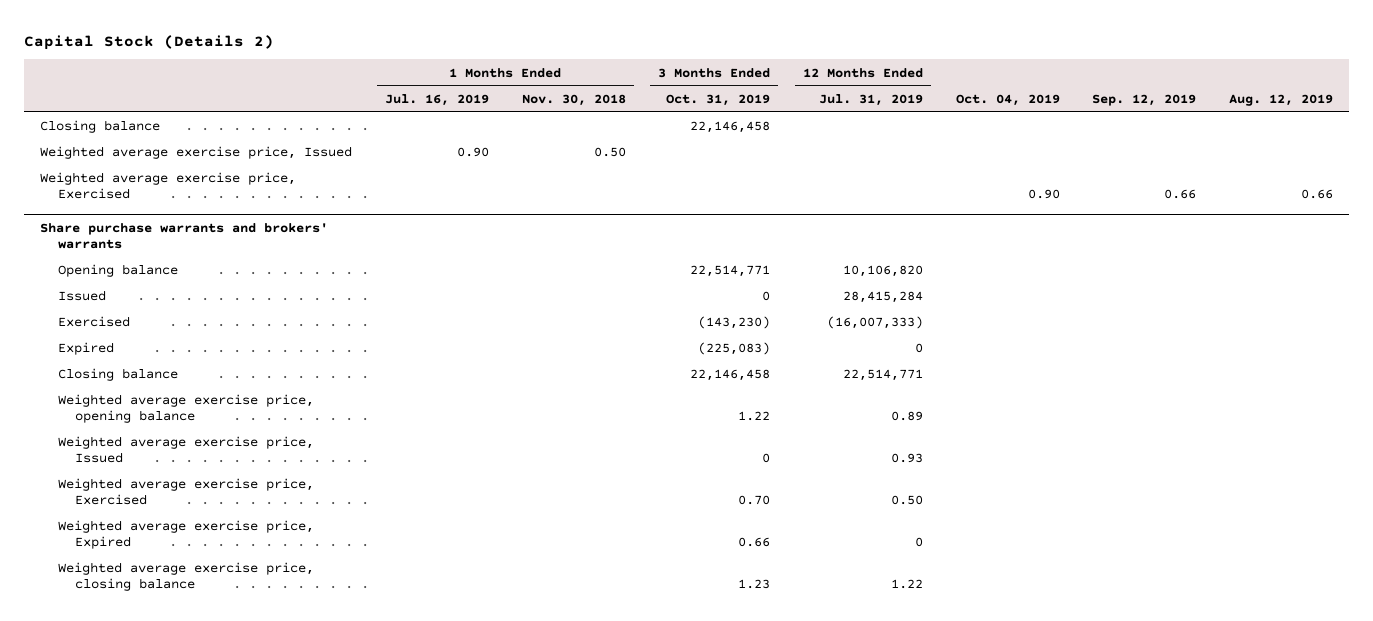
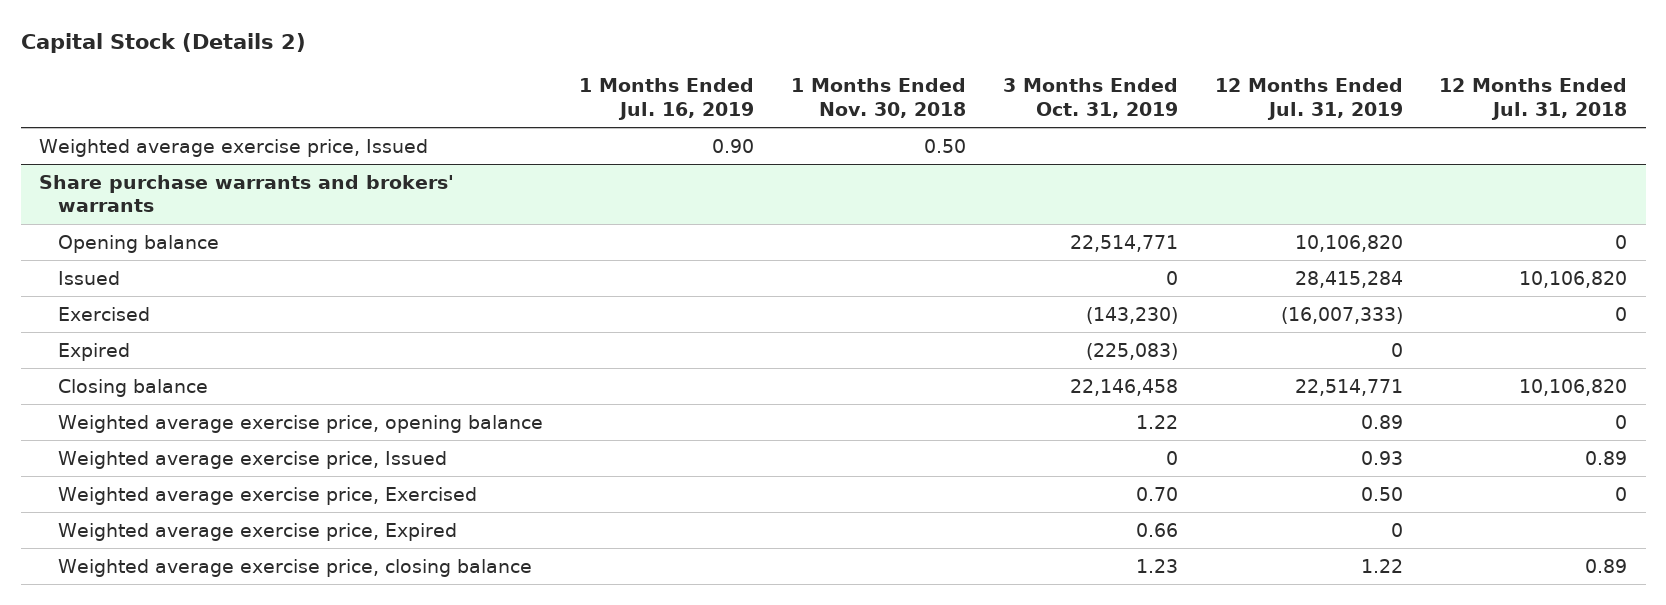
- | 1 Months Ended Jul. 16, 2019 | 1 Months Ended Nov. 30, 2018 | 3 Months Ended Oct. 31, 2019 | 12 Months Ended Jul. 31, 2019 | Oct. 04, 2019 | Sep. 12, 2019 | Aug. 12, 2019
+ | 1 Months Ended Jul. 16, 2019 | 1 Months Ended Nov. 30, 2018 | 3 Months Ended Oct. 31, 2019 | 12 Months Ended Jul. 31, 2019 | 12 Months Ended Jul. 31, 2018
- Closing balance | | | 22,146,458 | | | |
- Weighted average exercise price, Exercised | | | | | 0.90 | 0.66 | 0.66

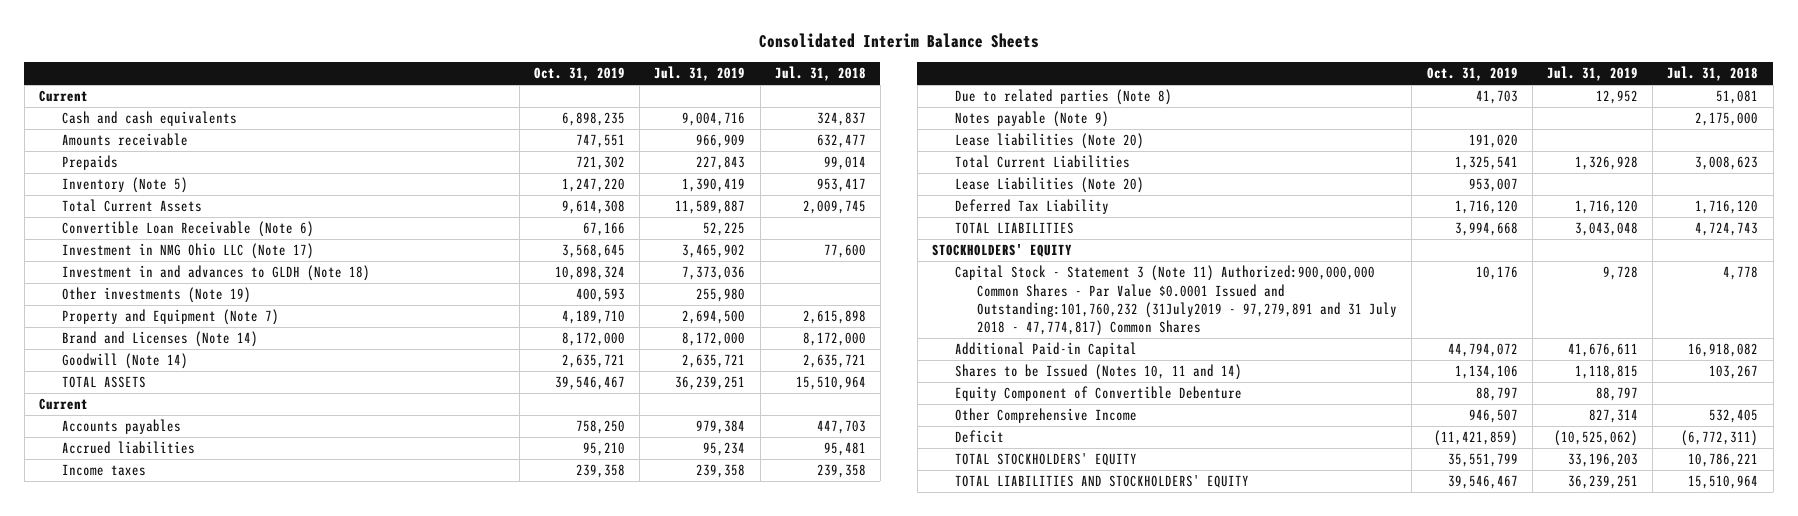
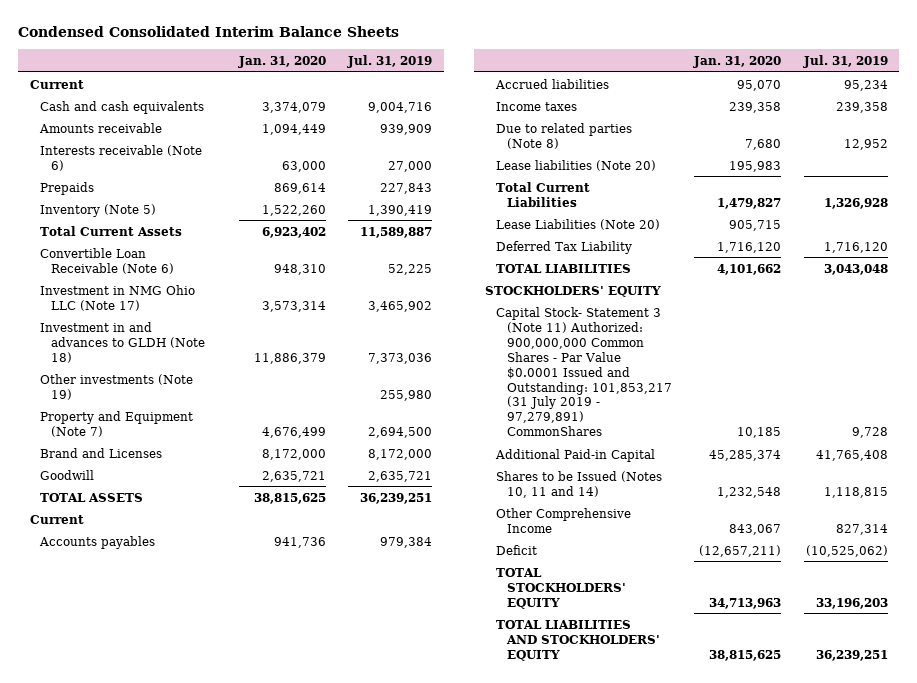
- Consolidated Interim Balance Sheets
+ Condensed Consolidated Interim Balance Sheets
- | Oct. 31, 2019 | Jul. 31, 2019 | Jul. 31, 2018
+ | Jan. 31, 2020 | Jul. 31, 2019
- Amounts receivable | 747,551 | 966,909 | 632,477
+ Amounts receivable | 1,094,449 | 939,909
+ Interests receivable (Note 6) | 63,000 | 27,000
- Brand and Licenses (Note 14) | 8,172,000 | 8,172,000 | 8,172,000
- Goodwill (Note 14) | 2,635,721 | 2,635,721 | 2,635,721
+ Brand and Licenses | 8,172,000 | 8,172,000
+ Goodwill | 2,635,721 | 2,635,721
- Notes payable (Note 9) | | | 2,175,000
- Capital Stock - Statement 3 (Note 11) Authorized:900,000,000 Common Shares - Par Value $0.0001 Issued and Outstanding:101,760,232 (31July2019 - 97,279,891 and 31 July 2018 - 47,774,817) Common Shares | 10,176 | 9,728 | 4,778
- Additional Paid-in Capital | 44,794,072 | 41,676,611 | 16,918,082
+ Capital Stock- Statement 3 (Note 11) Authorized: 900,000,000 Common Shares - Par Value $0.0001 Issued and Outstanding: 101,853,217 (31 July 2019 - 97,279,891) CommonShares | 10,185 | 9,728
+ Additional Paid-in Capital | 45,285,374 | 41,765,408
- Equity Component of Convertible Debenture | 88,797 | 88,797 |

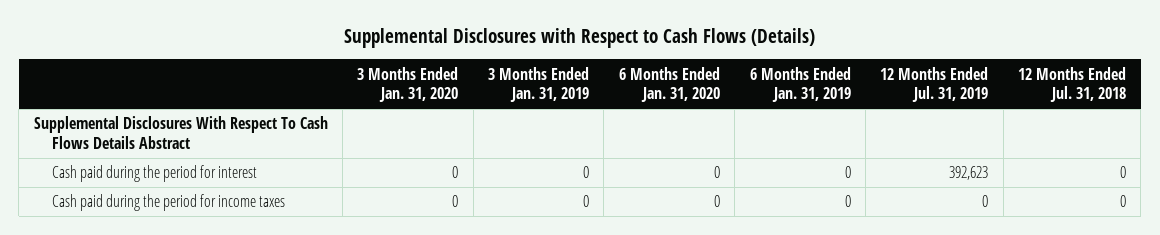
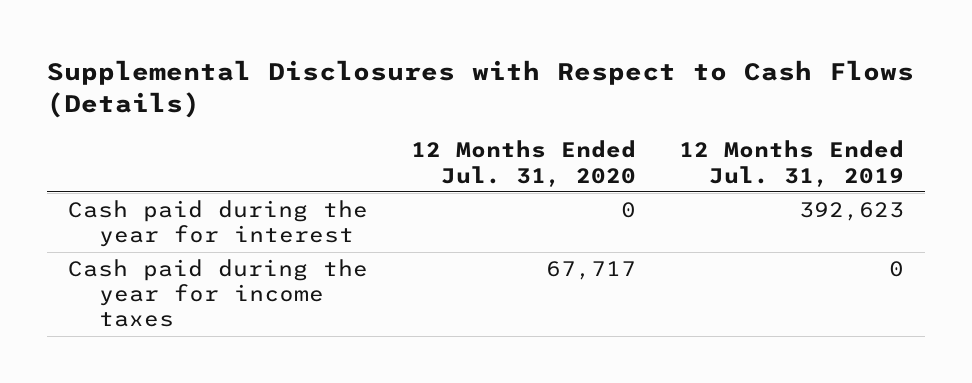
- | 3 Months Ended Jan. 31, 2020 | 3 Months Ended Jan. 31, 2019 | 6 Months Ended Jan. 31, 2020 | 6 Months Ended Jan. 31, 2019 | 12 Months Ended Jul. 31, 2019 | 12 Months Ended Jul. 31, 2018
+ | 12 Months Ended Jul. 31, 2020 | 12 Months Ended Jul. 31, 2019
- Supplemental Disclosures With Respect To Cash Flows Details Abstract
- Cash paid during the period for interest | 0 | 0 | 0 | 0 | 392,623 | 0
- Cash paid during the period for income taxes | 0 | 0 | 0 | 0 | 0 | 0
+ Cash paid during the year for interest | 0 | 392,623
+ Cash paid during the year for income taxes | 67,717 | 0

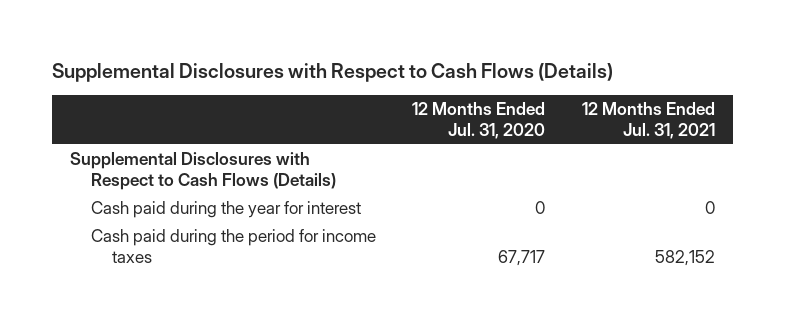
- | 12 Months Ended Jul. 31, 2020 | 12 Months Ended Jul. 31, 2019
+ | 12 Months Ended Jul. 31, 2020 | 12 Months Ended Jul. 31, 2021
+ Supplemental Disclosures with Respect to Cash Flows (Details)
- Cash paid during the year for income taxes | 67,717 | 0
+ Cash paid during the period for income taxes | 67,717 | 582,152

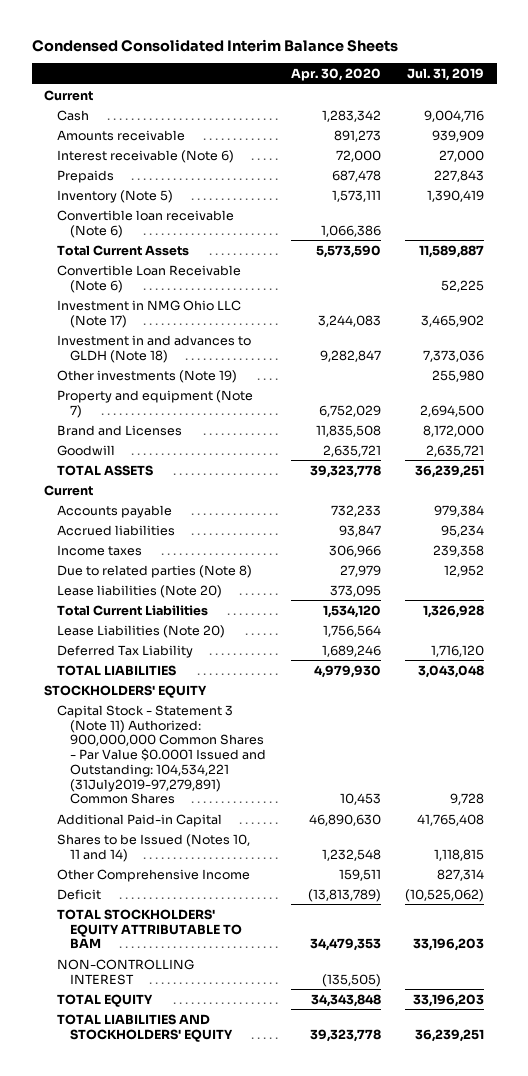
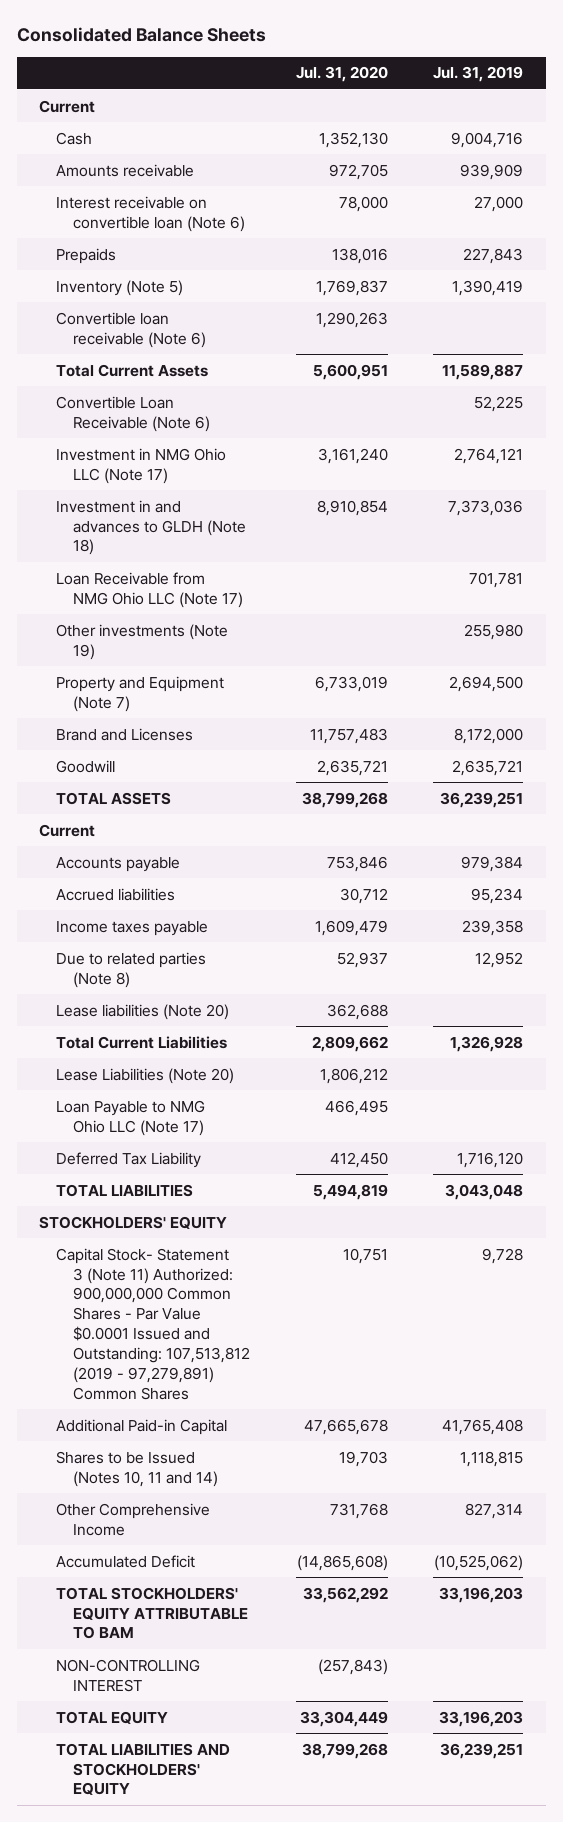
- Condensed Consolidated Interim Balance Sheets
+ Consolidated Balance Sheets
- | Apr. 30, 2020 | Jul. 31, 2019
+ | Jul. 31, 2020 | Jul. 31, 2019
- Interest receivable (Note 6) | 72,000 | 27,000
+ Interest receivable on convertible loan (Note 6) | 78,000 | 27,000
- Investment in NMG Ohio LLC (Note 17) | 3,244,083 | 3,465,902
+ Investment in NMG Ohio LLC (Note 17) | 3,161,240 | 2,764,121
+ Loan Receivable from NMG Ohio LLC (Note 17) | | 701,781
- Property and equipment (Note 7) | 6,752,029 | 2,694,500
+ Property and Equipment (Note 7) | 6,733,019 | 2,694,500
- Income taxes | 306,966 | 239,358
+ Income taxes payable | 1,609,479 | 239,358
+ Loan Payable to NMG Ohio LLC (Note 17) | 466,495 |
- Capital Stock - Statement 3 (Note 11) Authorized: 900,000,000 Common Shares - Par Value $0.0001 Issued and Outstanding: 104,534,221 (31July2019-97,279,891) Common Shares | 10,453 | 9,728
+ Capital Stock- Statement 3 (Note 11) Authorized: 900,000,000 Common Shares - Par Value $0.0001 Issued and Outstanding: 107,513,812 (2019 - 97,279,891) Common Shares | 10,751 | 9,728
- Deficit | (13,813,789) | (10,525,062)
+ Accumulated Deficit | (14,865,608) | (10,525,062)

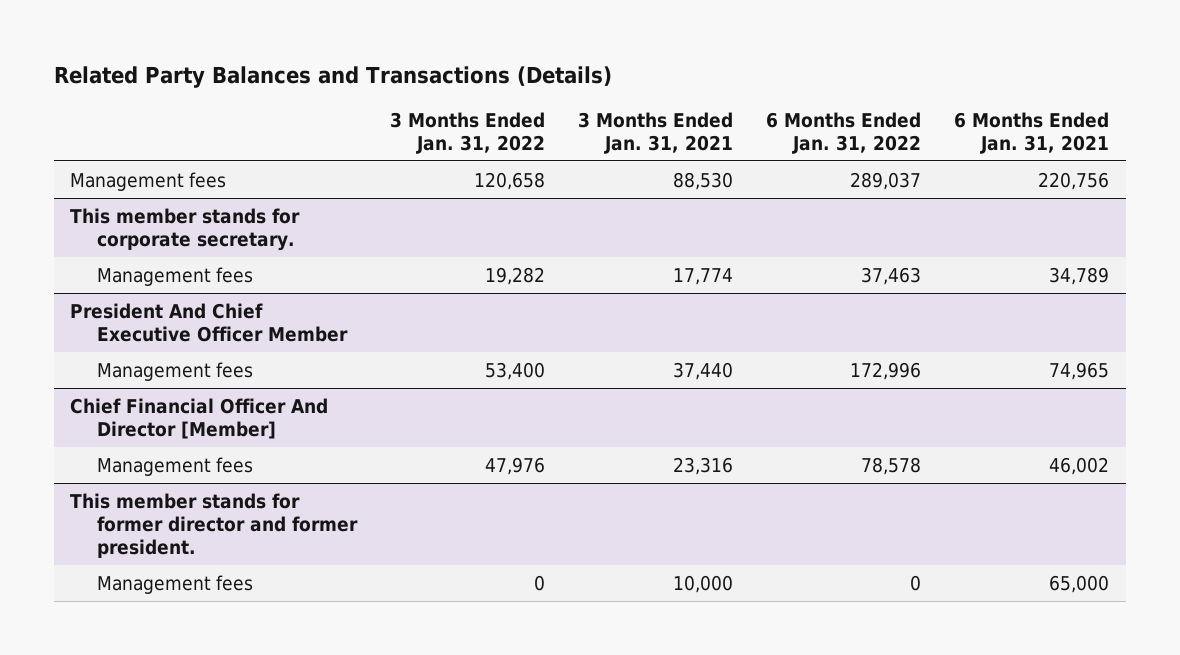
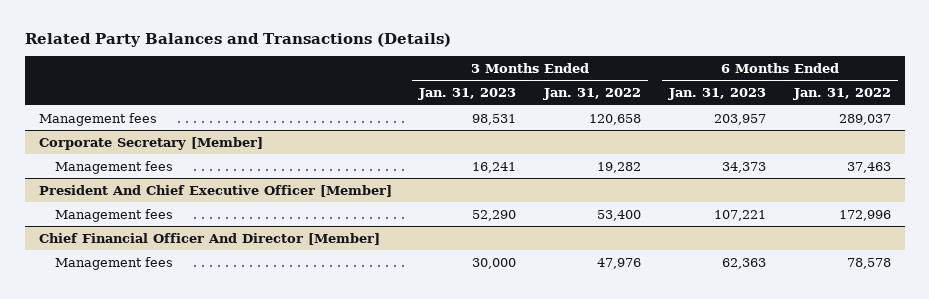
- | 3 Months Ended Jan. 31, 2022 | 3 Months Ended Jan. 31, 2021 | 6 Months Ended Jan. 31, 2022 | 6 Months Ended Jan. 31, 2021
+ | 3 Months Ended Jan. 31, 2023 | 3 Months Ended Jan. 31, 2022 | 6 Months Ended Jan. 31, 2023 | 6 Months Ended Jan. 31, 2022
- This member stands for corporate secretary.
+ Corporate Secretary [Member]
- President And Chief Executive Officer Member
+ President And Chief Executive Officer [Member]
- This member stands for former director and former president.
- Management fees | 0 | 10,000 | 0 | 65,000

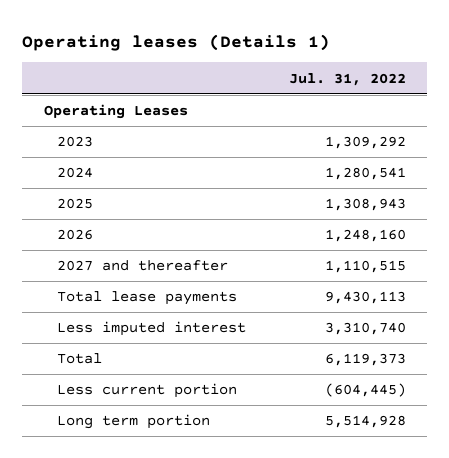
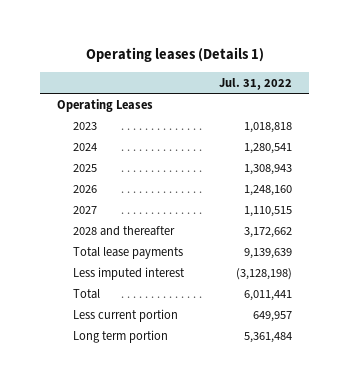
- 2023 | 1,309,292
+ 2023 | 1,018,818
- 2027 and thereafter | 1,110,515
- Total lease payments | 9,430,113
- Less imputed interest | 3,310,740
- Total | 6,119,373
- Less current portion | (604,445)
- Long term portion | 5,514,928
+ 2027 | 1,110,515
+ 2028 and thereafter | 3,172,662
+ Total lease payments | 9,139,639
+ Less imputed interest | (3,128,198)
+ Total | 6,011,441
+ Less current portion | 649,957
+ Long term portion | 5,361,484

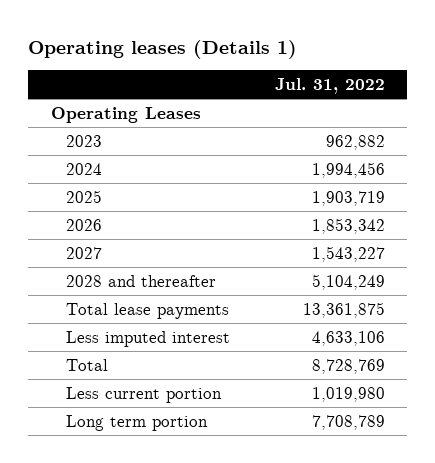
- 2023 | 1,018,818
- 2024 | 1,280,541
- 2025 | 1,308,943
- 2026 | 1,248,160
- 2027 | 1,110,515
- 2028 and thereafter | 3,172,662
- Total lease payments | 9,139,639
- Less imputed interest | (3,128,198)
- Total | 6,011,441
- Less current portion | 649,957
- Long term portion | 5,361,484
+ 2023 | 962,882
+ 2024 | 1,994,456
+ 2025 | 1,903,719
+ 2026 | 1,853,342
+ 2027 | 1,543,227
+ 2028 and thereafter | 5,104,249
+ Total lease payments | 13,361,875
+ Less imputed interest | 4,633,106
+ Total | 8,728,769
+ Less current portion | 1,019,980
+ Long term portion | 7,708,789

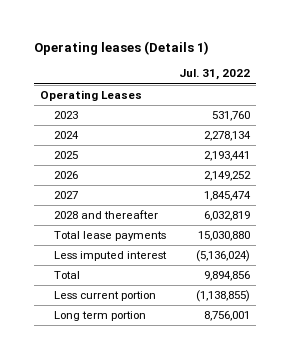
- 2023 | 962,882
- 2024 | 1,994,456
- 2025 | 1,903,719
- 2026 | 1,853,342
- 2027 | 1,543,227
- 2028 and thereafter | 5,104,249
- Total lease payments | 13,361,875
- Less imputed interest | 4,633,106
- Total | 8,728,769
- Less current portion | 1,019,980
- Long term portion | 7,708,789
+ 2023 | 531,760
+ 2024 | 2,278,134
+ 2025 | 2,193,441
+ 2026 | 2,149,252
+ 2027 | 1,845,474
+ 2028 and thereafter | 6,032,819
+ Total lease payments | 15,030,880
+ Less imputed interest | (5,136,024)
+ Total | 9,894,856
+ Less current portion | (1,138,855)
+ Long term portion | 8,756,001

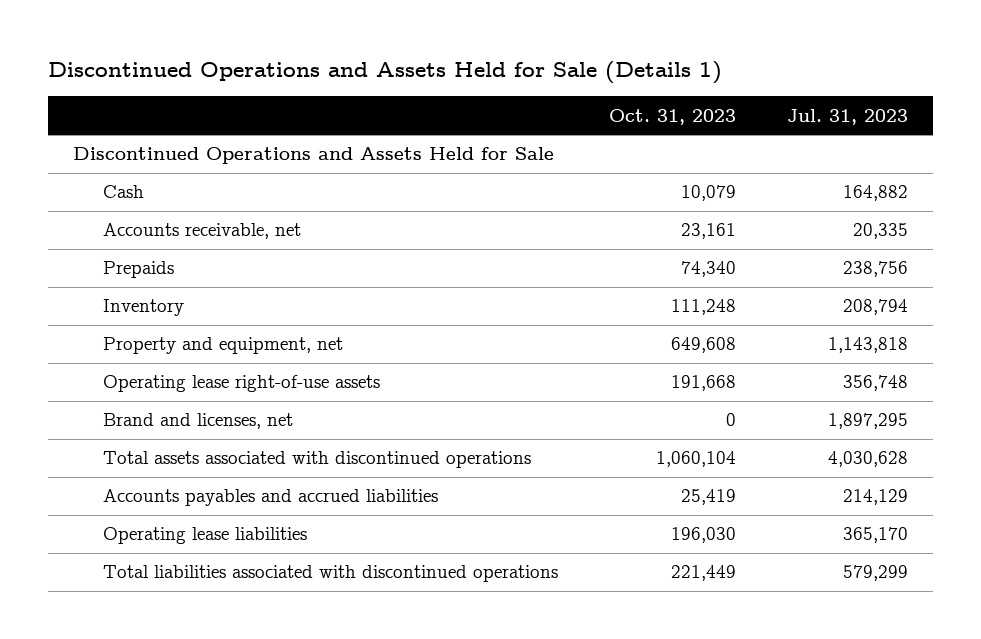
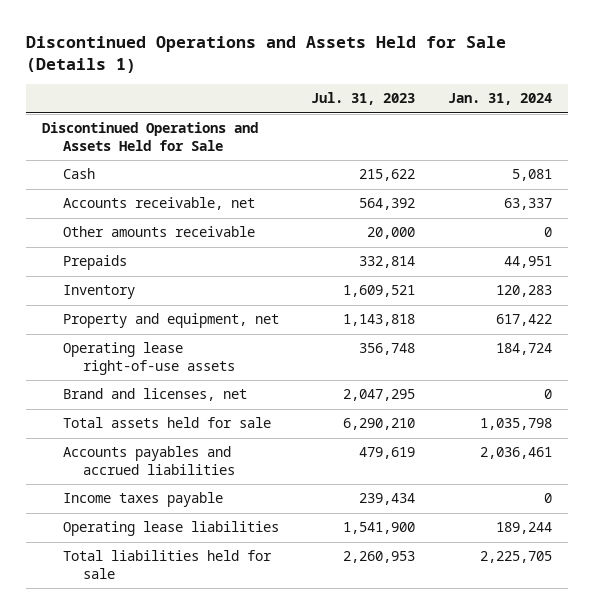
- | Oct. 31, 2023 | Jul. 31, 2023
+ | Jul. 31, 2023 | Jan. 31, 2024
- Cash | 10,079 | 164,882
- Accounts receivable, net | 23,161 | 20,335
- Prepaids | 74,340 | 238,756
- Inventory | 111,248 | 208,794
+ Cash | 215,622 | 5,081
+ Accounts receivable, net | 564,392 | 63,337
+ Other amounts receivable | 20,000 | 0
+ Prepaids | 332,814 | 44,951
+ Inventory | 1,609,521 | 120,283
- Brand and licenses, net | 0 | 1,897,295
- Total assets associated with discontinued operations | 1,060,104 | 4,030,628
- Accounts payables and accrued liabilities | 25,419 | 214,129
- Operating lease liabilities | 196,030 | 365,170
- Total liabilities associated with discontinued operations | 221,449 | 579,299
+ Brand and licenses, net | 2,047,295 | 0
+ Total assets held for sale | 6,290,210 | 1,035,798
+ Accounts payables and accrued liabilities | 479,619 | 2,036,461
+ Income taxes payable | 239,434 | 0
+ Operating lease liabilities | 1,541,900 | 189,244
+ Total liabilities held for sale | 2,260,953 | 2,225,705

